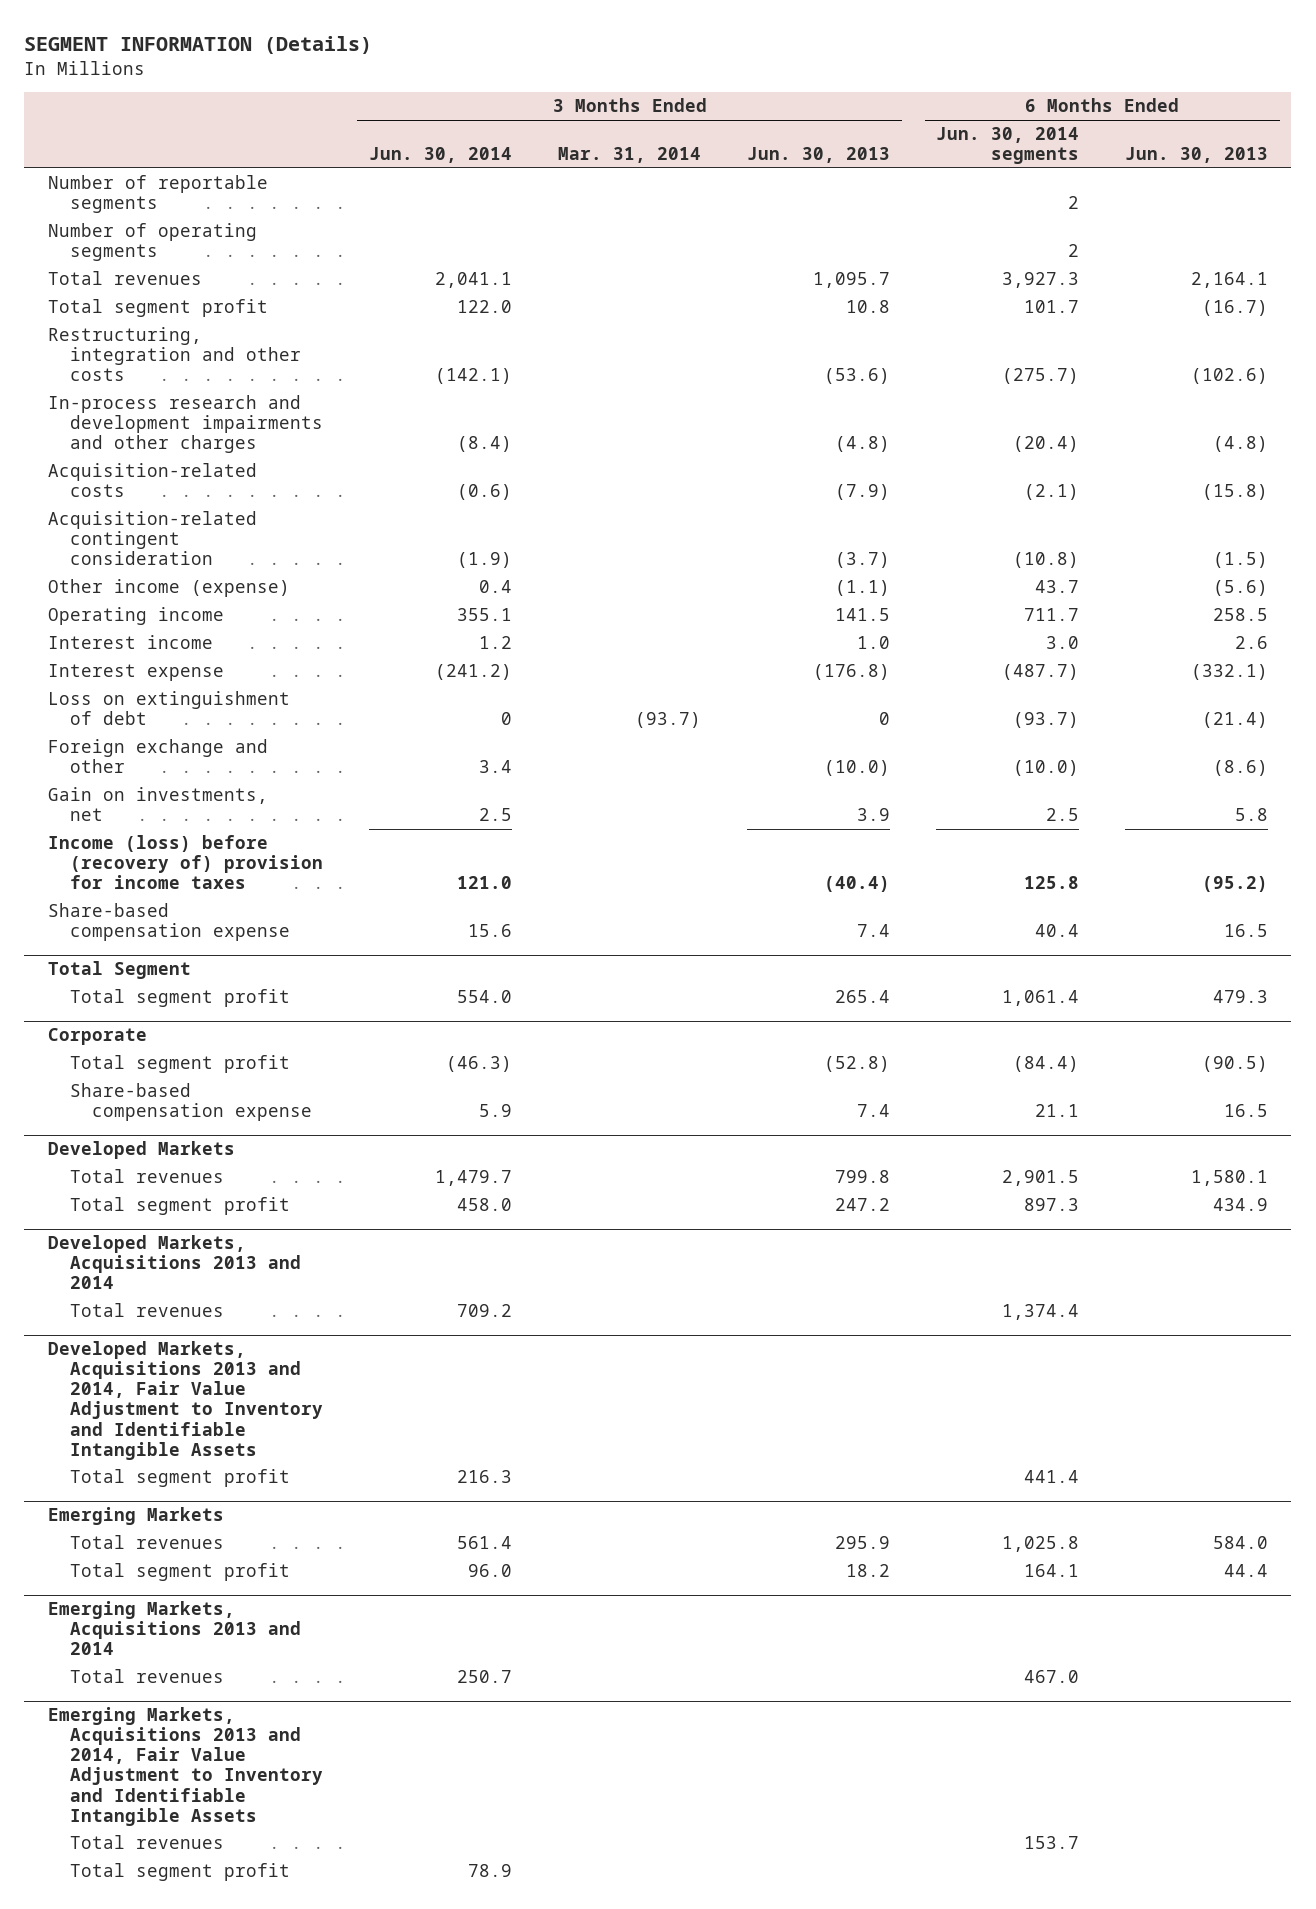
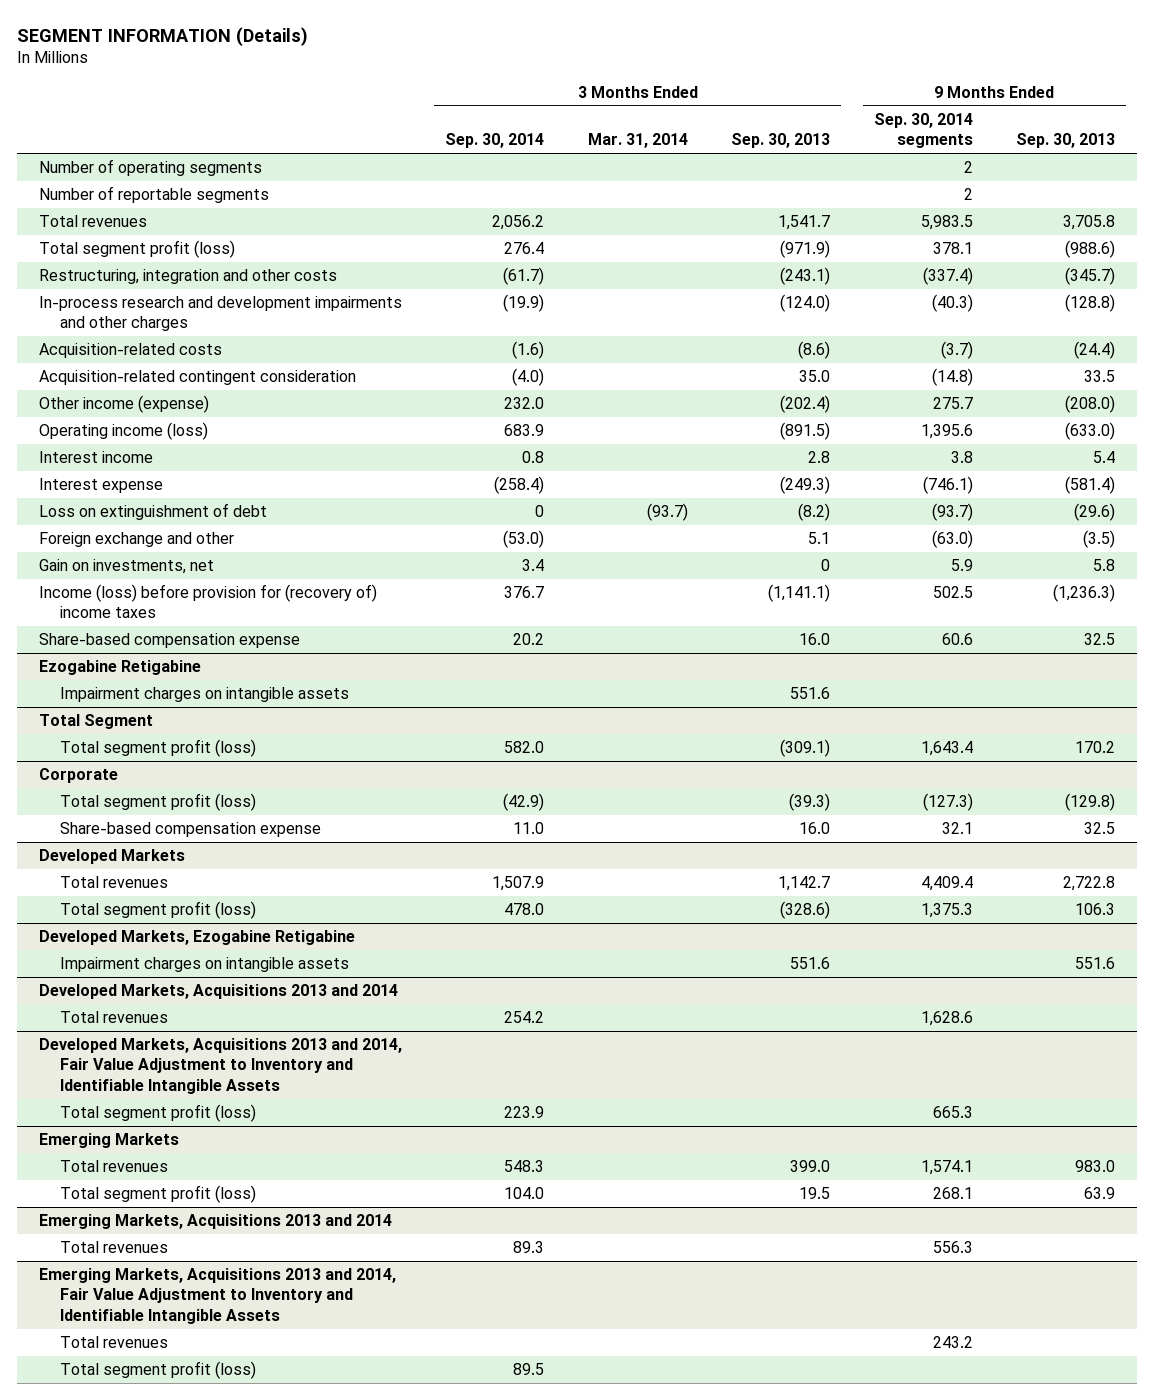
- | 3 Months Ended Jun. 30, 2014 | 3 Months Ended Mar. 31, 2014 | 3 Months Ended Jun. 30, 2013 | 6 Months Ended Jun. 30, 2014 segments | 6 Months Ended Jun. 30, 2013
+ | 3 Months Ended Sep. 30, 2014 | 3 Months Ended Mar. 31, 2014 | 3 Months Ended Sep. 30, 2013 | 9 Months Ended Sep. 30, 2014 segments | 9 Months Ended Sep. 30, 2013
moved down: Number of reportable segments | | | | 2 |
- Total segment profit | 122.0 | | 10.8 | 101.7 | (16.7)
+ Total segment profit (loss) | 276.4 | | (971.9) | 378.1 | (988.6)
- Operating income | 355.1 | | 141.5 | 711.7 | 258.5
+ Operating income (loss) | 683.9 | | (891.5) | 1,395.6 | (633.0)
- Income (loss) before (recovery of) provision for income taxes | 121.0 | | (40.4) | 125.8 | (95.2)
+ Income (loss) before provision for (recovery of) income taxes | 376.7 | | (1,141.1) | 502.5 | (1,236.3)
+ Ezogabine Retigabine
+ Impairment charges on intangible assets | | | 551.6 | |
@ Total Segment
- Total segment profit | 554.0 | | 265.4 | 1,061.4 | 479.3
+ Total segment profit (loss) | 582.0 | | (309.1) | 1,643.4 | 170.2
@ Corporate
- Total segment profit | (46.3) | | (52.8) | (84.4) | (90.5)
+ Total segment profit (loss) | (42.9) | | (39.3) | (127.3) | (129.8)
@ Developed Markets
- Total segment profit | 458.0 | | 247.2 | 897.3 | 434.9
+ Total segment profit (loss) | 478.0 | | (328.6) | 1,375.3 | 106.3
+ Developed Markets, Ezogabine Retigabine
+ Impairment charges on intangible assets | | | 551.6 | | 551.6
@ Developed Markets, Acquisitions 2013 and 2014, Fair Value Adjustment to Inventory and Identifiable Intangible Assets
- Total segment profit | 216.3 | | | 441.4 |
+ Total segment profit (loss) | 223.9 | | | 665.3 |
@ Emerging Markets
- Total segment profit | 96.0 | | 18.2 | 164.1 | 44.4
+ Total segment profit (loss) | 104.0 | | 19.5 | 268.1 | 63.9
@ Emerging Markets, Acquisitions 2013 and 2014, Fair Value Adjustment to Inventory and Identifiable Intangible Assets
- Total segment profit | 78.9 | | | |
+ Total segment profit (loss) | 89.5 | | | |

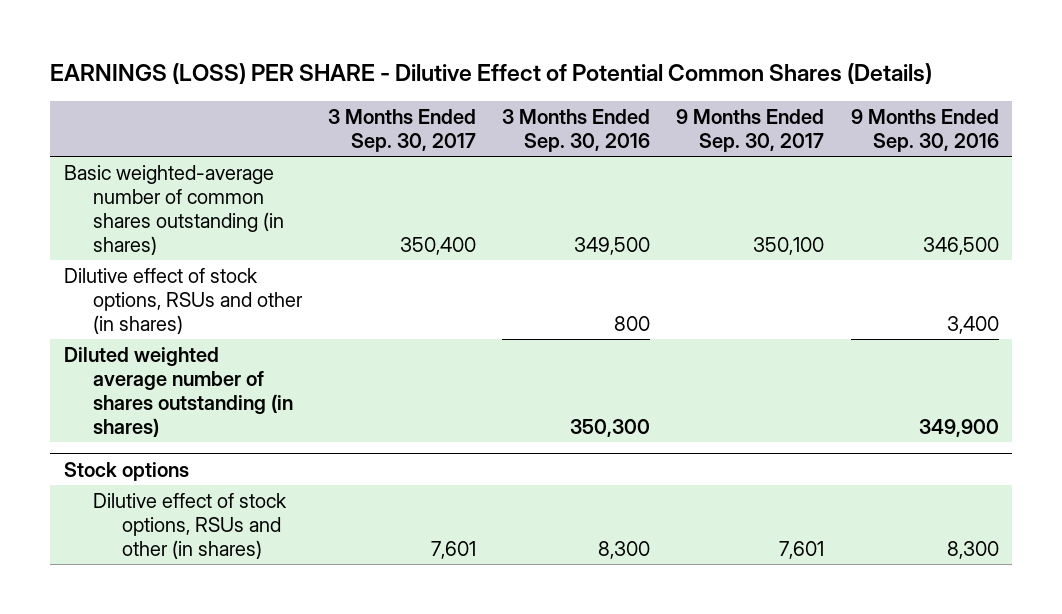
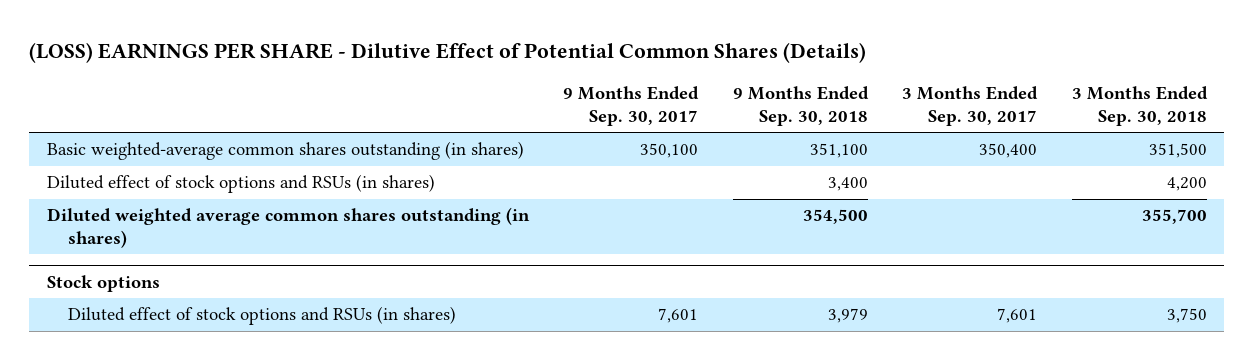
- EARNINGS (LOSS) PER SHARE - Dilutive Effect of Potential Common Shares (Details)
+ (LOSS) EARNINGS PER SHARE - Dilutive Effect of Potential Common Shares (Details)
- | 3 Months Ended Sep. 30, 2017 | 3 Months Ended Sep. 30, 2016 | 9 Months Ended Sep. 30, 2017 | 9 Months Ended Sep. 30, 2016
+ | 9 Months Ended Sep. 30, 2017 | 9 Months Ended Sep. 30, 2018 | 3 Months Ended Sep. 30, 2017 | 3 Months Ended Sep. 30, 2018
- Basic weighted-average number of common shares outstanding (in shares) | 350,400 | 349,500 | 350,100 | 346,500
- Dilutive effect of stock options, RSUs and other (in shares) | | 800 | | 3,400
- Diluted weighted average number of shares outstanding (in shares) | | 350,300 | | 349,900
+ Basic weighted-average common shares outstanding (in shares) | 350,100 | 351,100 | 350,400 | 351,500
+ Diluted effect of stock options and RSUs (in shares) | | 3,400 | | 4,200
+ Diluted weighted average common shares outstanding (in shares) | | 354,500 | | 355,700
@ Stock options
- Dilutive effect of stock options, RSUs and other (in shares) | 7,601 | 8,300 | 7,601 | 8,300
+ Diluted effect of stock options and RSUs (in shares) | 7,601 | 3,979 | 7,601 | 3,750

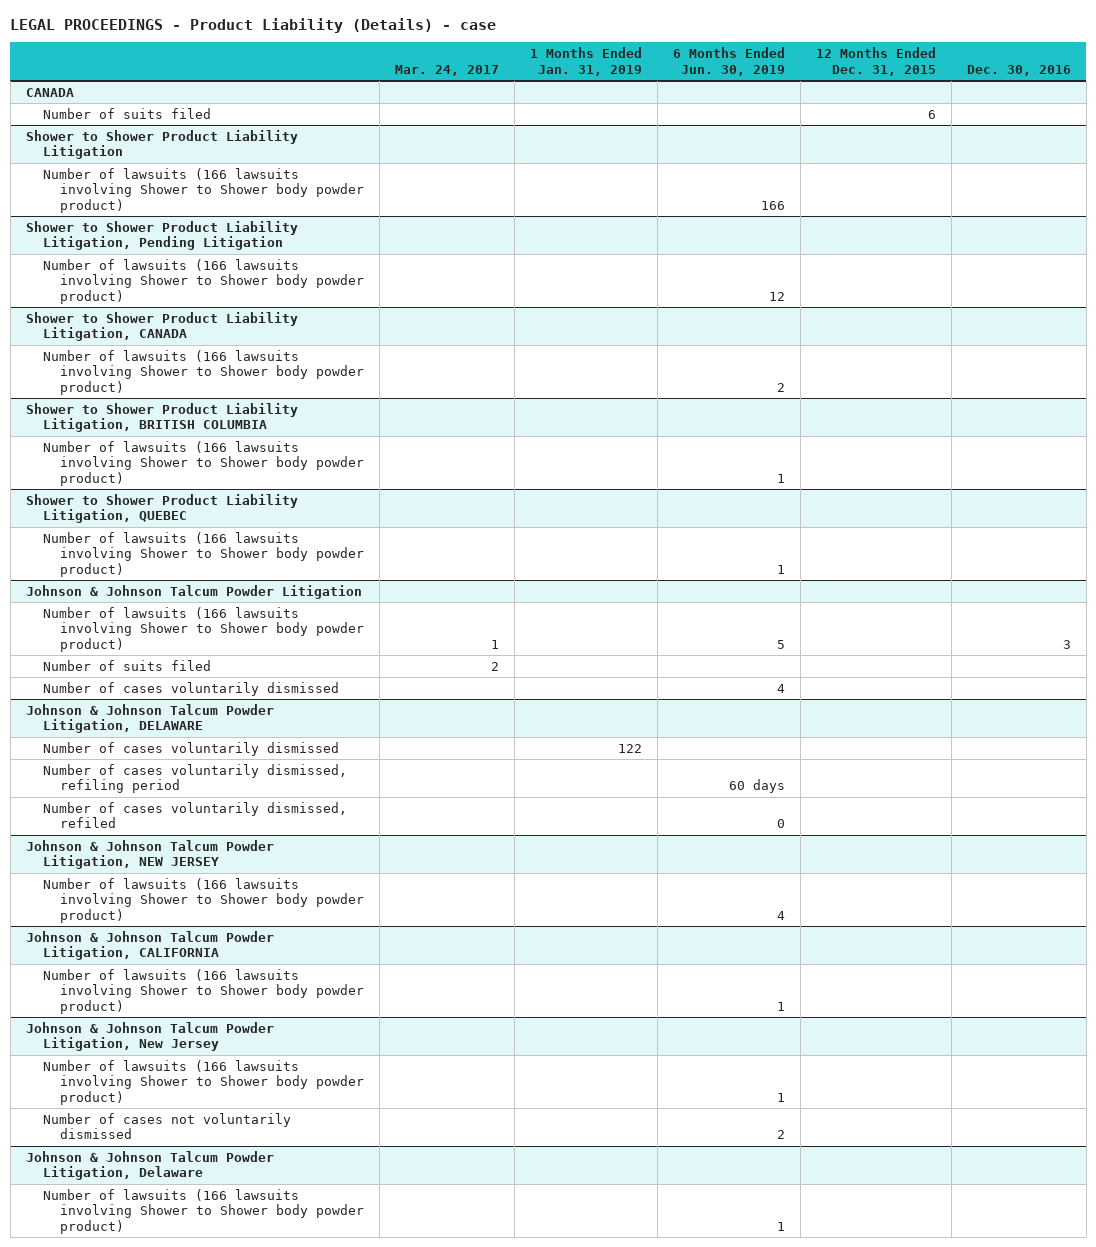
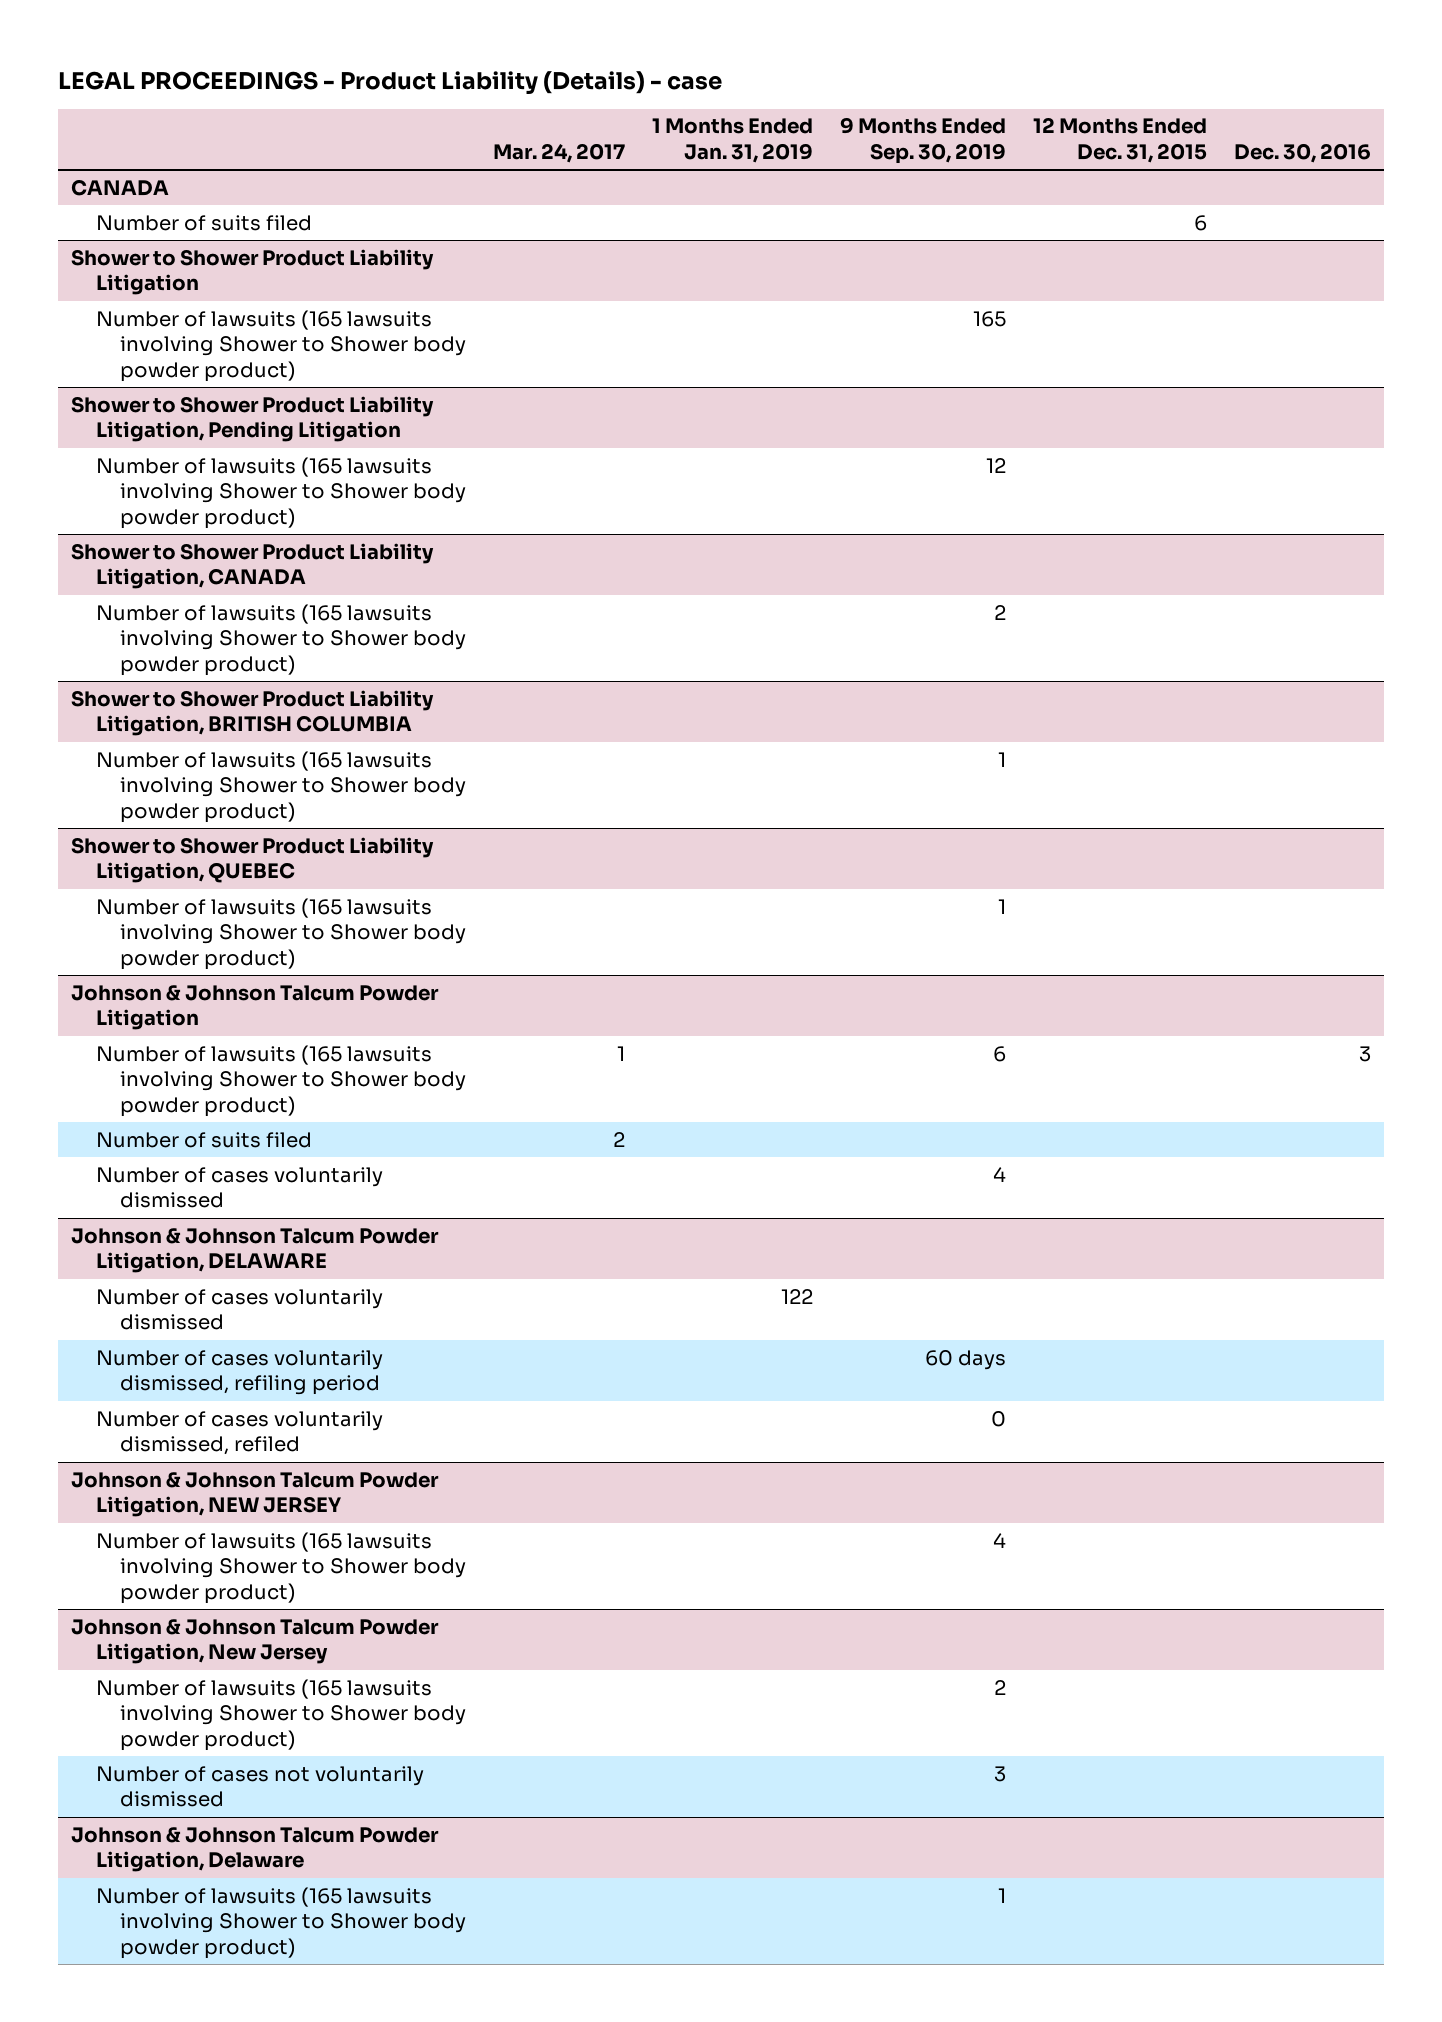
- | Mar. 24, 2017 | 1 Months Ended Jan. 31, 2019 | 6 Months Ended Jun. 30, 2019 | 12 Months Ended Dec. 31, 2015 | Dec. 30, 2016
+ | Mar. 24, 2017 | 1 Months Ended Jan. 31, 2019 | 9 Months Ended Sep. 30, 2019 | 12 Months Ended Dec. 31, 2015 | Dec. 30, 2016
@ Shower to Shower Product Liability Litigation
- Number of lawsuits (166 lawsuits involving Shower to Shower body powder product) | | | 166 | |
+ Number of lawsuits (165 lawsuits involving Shower to Shower body powder product) | | | 165 | |
@ Shower to Shower Product Liability Litigation, Pending Litigation
- Number of lawsuits (166 lawsuits involving Shower to Shower body powder product) | | | 12 | |
+ Number of lawsuits (165 lawsuits involving Shower to Shower body powder product) | | | 12 | |
@ Shower to Shower Product Liability Litigation, CANADA
- Number of lawsuits (166 lawsuits involving Shower to Shower body powder product) | | | 2 | |
+ Number of lawsuits (165 lawsuits involving Shower to Shower body powder product) | | | 2 | |
@ Shower to Shower Product Liability Litigation, BRITISH COLUMBIA
- Number of lawsuits (166 lawsuits involving Shower to Shower body powder product) | | | 1 | |
+ Number of lawsuits (165 lawsuits involving Shower to Shower body powder product) | | | 1 | |
@ Shower to Shower Product Liability Litigation, QUEBEC
- Number of lawsuits (166 lawsuits involving Shower to Shower body powder product) | | | 1 | |
+ Number of lawsuits (165 lawsuits involving Shower to Shower body powder product) | | | 1 | |
@ Johnson & Johnson Talcum Powder Litigation
- Number of lawsuits (166 lawsuits involving Shower to Shower body powder product) | 1 | | 5 | | 3
+ Number of lawsuits (165 lawsuits involving Shower to Shower body powder product) | 1 | | 6 | | 3
@ Johnson & Johnson Talcum Powder Litigation, NEW JERSEY
- Number of lawsuits (166 lawsuits involving Shower to Shower body powder product) | | | 4 | |
- Johnson & Johnson Talcum Powder Litigation, CALIFORNIA
- Number of lawsuits (166 lawsuits involving Shower to Shower body powder product) | | | 1 | |
@ Johnson & Johnson Talcum Powder Litigation, NEW JERSEY
+ Number of lawsuits (165 lawsuits involving Shower to Shower body powder product) | | | 4 | |
@ Johnson & Johnson Talcum Powder Litigation, New Jersey
- Number of lawsuits (166 lawsuits involving Shower to Shower body powder product) | | | 1 | |
+ Number of lawsuits (165 lawsuits involving Shower to Shower body powder product) | | | 2 | |
@ Johnson & Johnson Talcum Powder Litigation, Delaware
- Number of lawsuits (166 lawsuits involving Shower to Shower body powder product) | | | 1 | |
+ Number of lawsuits (165 lawsuits involving Shower to Shower body powder product) | | | 1 | |

